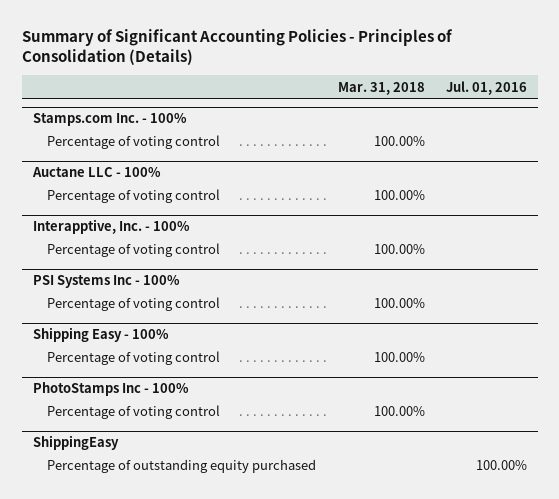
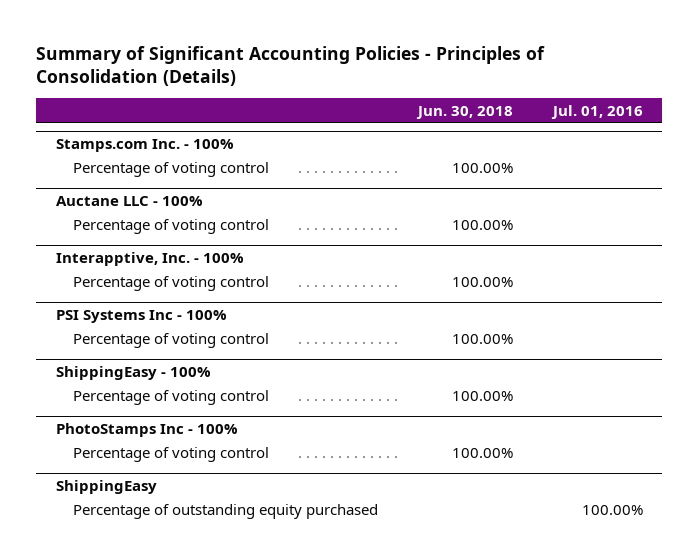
- | Mar. 31, 2018 | Jul. 01, 2016
+ | Jun. 30, 2018 | Jul. 01, 2016
- Shipping Easy - 100%
+ ShippingEasy - 100%

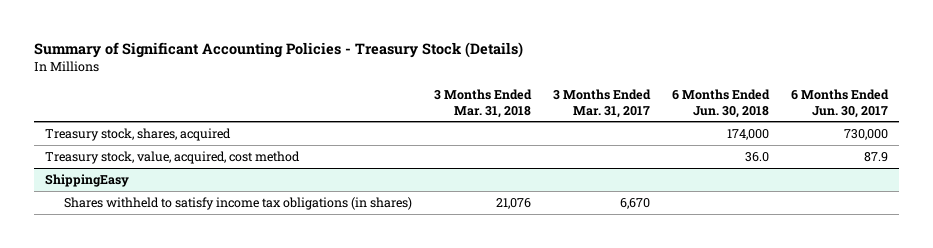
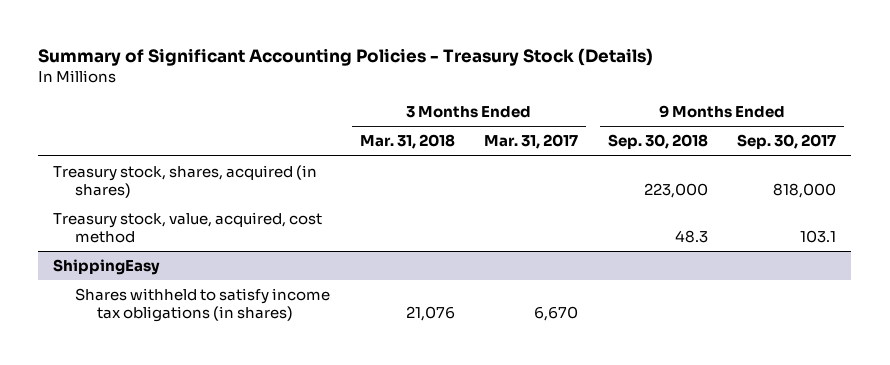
- | 3 Months Ended Mar. 31, 2018 | 3 Months Ended Mar. 31, 2017 | 6 Months Ended Jun. 30, 2018 | 6 Months Ended Jun. 30, 2017
+ | 3 Months Ended Mar. 31, 2018 | 3 Months Ended Mar. 31, 2017 | 9 Months Ended Sep. 30, 2018 | 9 Months Ended Sep. 30, 2017
- Treasury stock, shares, acquired | | | 174,000 | 730,000
+ Treasury stock, shares, acquired (in shares) | | | 223,000 | 818,000

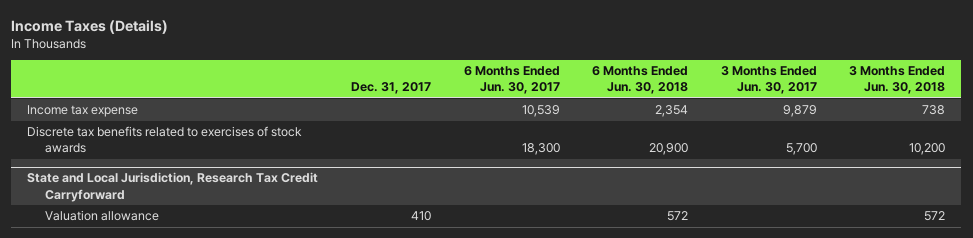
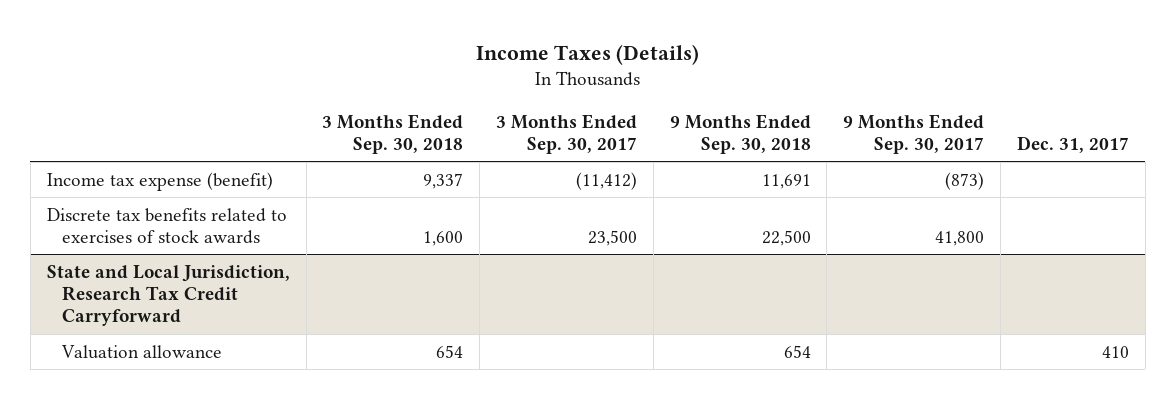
- | Dec. 31, 2017 | 6 Months Ended Jun. 30, 2017 | 6 Months Ended Jun. 30, 2018 | 3 Months Ended Jun. 30, 2017 | 3 Months Ended Jun. 30, 2018
+ | 3 Months Ended Sep. 30, 2018 | 3 Months Ended Sep. 30, 2017 | 9 Months Ended Sep. 30, 2018 | 9 Months Ended Sep. 30, 2017 | Dec. 31, 2017
- Income tax expense | | 10,539 | 2,354 | 9,879 | 738
+ Income tax expense (benefit) | 9,337 | (11,412) | 11,691 | (873) |

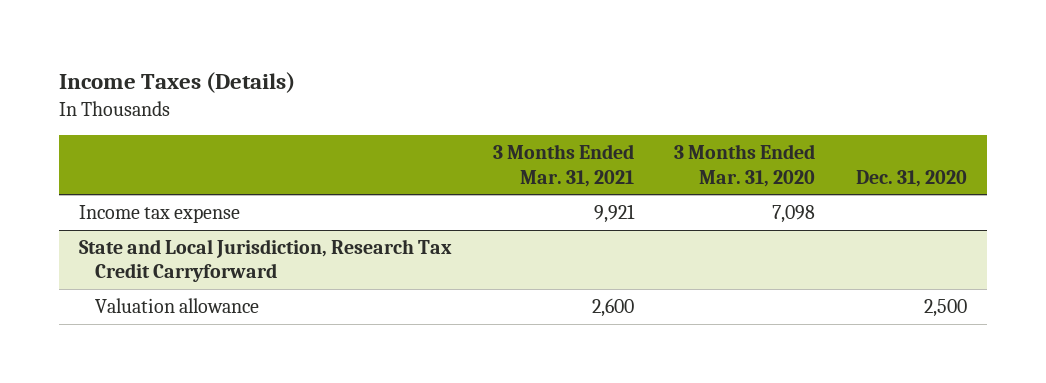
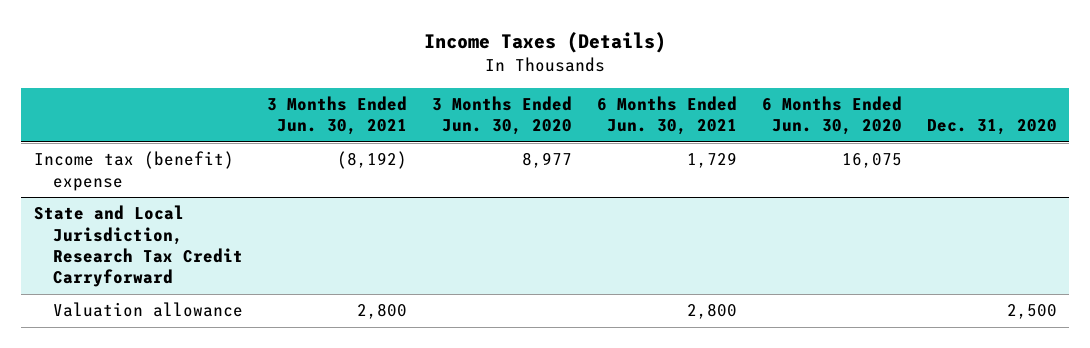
- | 3 Months Ended Mar. 31, 2021 | 3 Months Ended Mar. 31, 2020 | Dec. 31, 2020
+ | 3 Months Ended Jun. 30, 2021 | 3 Months Ended Jun. 30, 2020 | 6 Months Ended Jun. 30, 2021 | 6 Months Ended Jun. 30, 2020 | Dec. 31, 2020
- Income tax expense | 9,921 | 7,098 |
+ Income tax (benefit) expense | (8,192) | 8,977 | 1,729 | 16,075 |

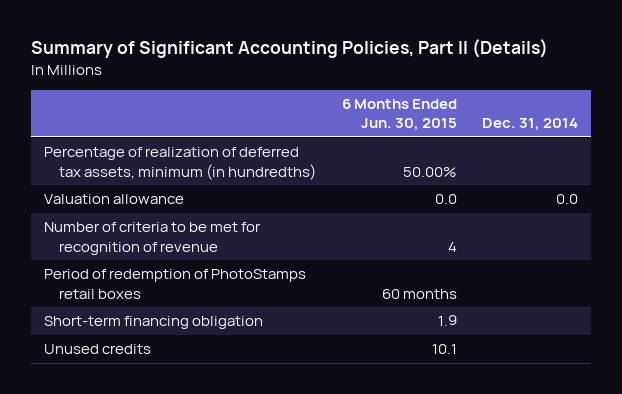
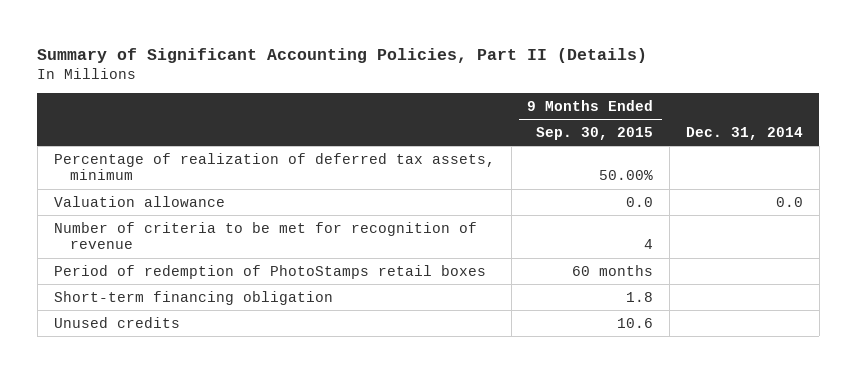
- | 6 Months Ended Jun. 30, 2015 | Dec. 31, 2014
+ | 9 Months Ended Sep. 30, 2015 | Dec. 31, 2014
- Percentage of realization of deferred tax assets, minimum (in hundredths) | 50.00% |
+ Percentage of realization of deferred tax assets, minimum | 50.00% |

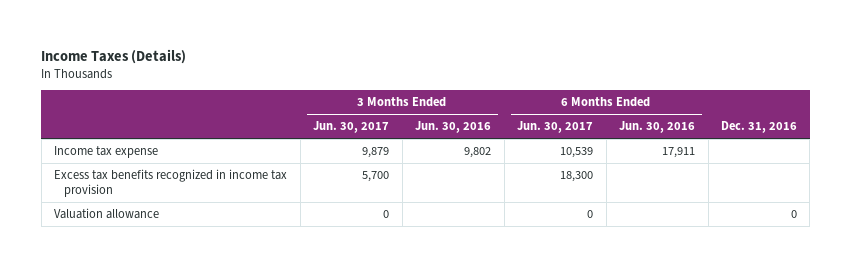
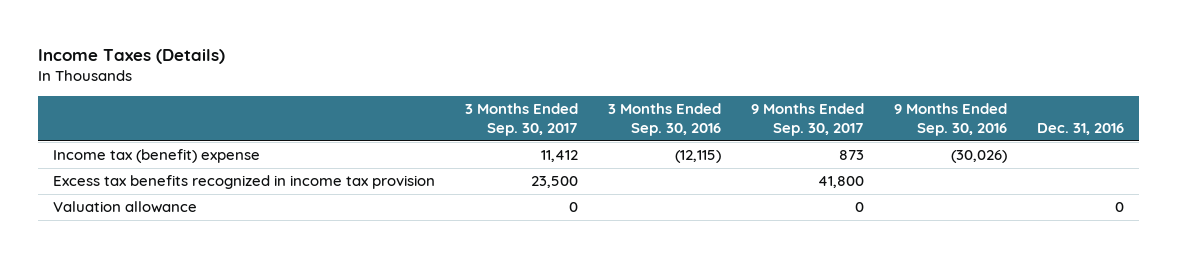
- | 3 Months Ended Jun. 30, 2017 | 3 Months Ended Jun. 30, 2016 | 6 Months Ended Jun. 30, 2017 | 6 Months Ended Jun. 30, 2016 | Dec. 31, 2016
+ | 3 Months Ended Sep. 30, 2017 | 3 Months Ended Sep. 30, 2016 | 9 Months Ended Sep. 30, 2017 | 9 Months Ended Sep. 30, 2016 | Dec. 31, 2016
- Income tax expense | 9,879 | 9,802 | 10,539 | 17,911 |
+ Income tax (benefit) expense | 11,412 | (12,115) | 873 | (30,026) |

